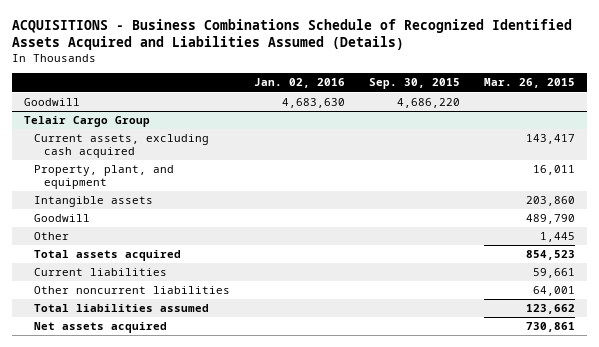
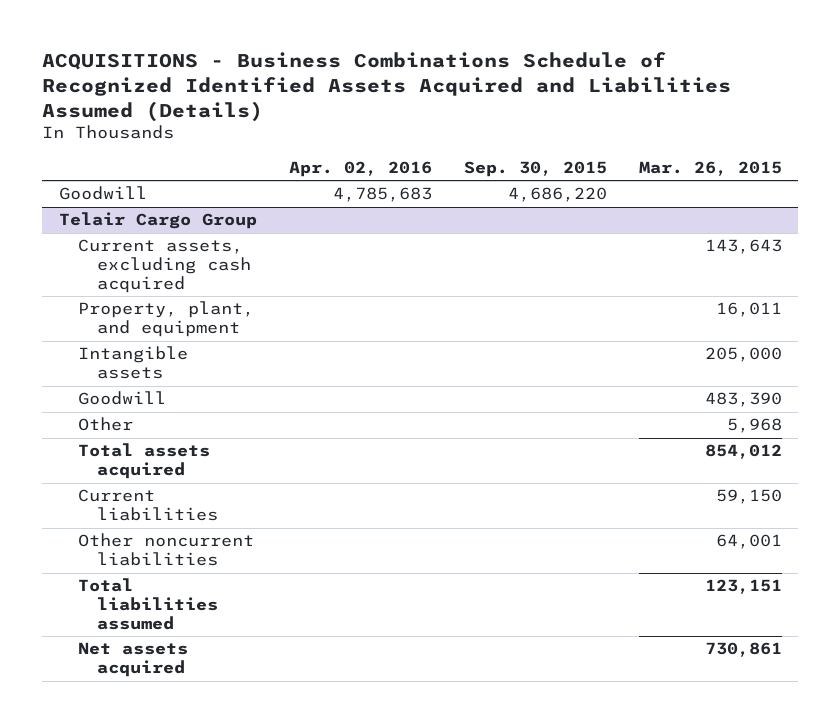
- | Jan. 02, 2016 | Sep. 30, 2015 | Mar. 26, 2015
+ | Apr. 02, 2016 | Sep. 30, 2015 | Mar. 26, 2015
@ Telair Cargo Group
- Current assets, excluding cash acquired | | | 143,417
+ Current assets, excluding cash acquired | | | 143,643
- Intangible assets | | | 203,860
- Goodwill | | | 489,790
- Other | | | 1,445
- Total assets acquired | | | 854,523
- Current liabilities | | | 59,661
+ Intangible assets | | | 205,000
+ Goodwill | | | 483,390
+ Other | | | 5,968
+ Total assets acquired | | | 854,012
+ Current liabilities | | | 59,150
- Total liabilities assumed | | | 123,662
+ Total liabilities assumed | | | 123,151

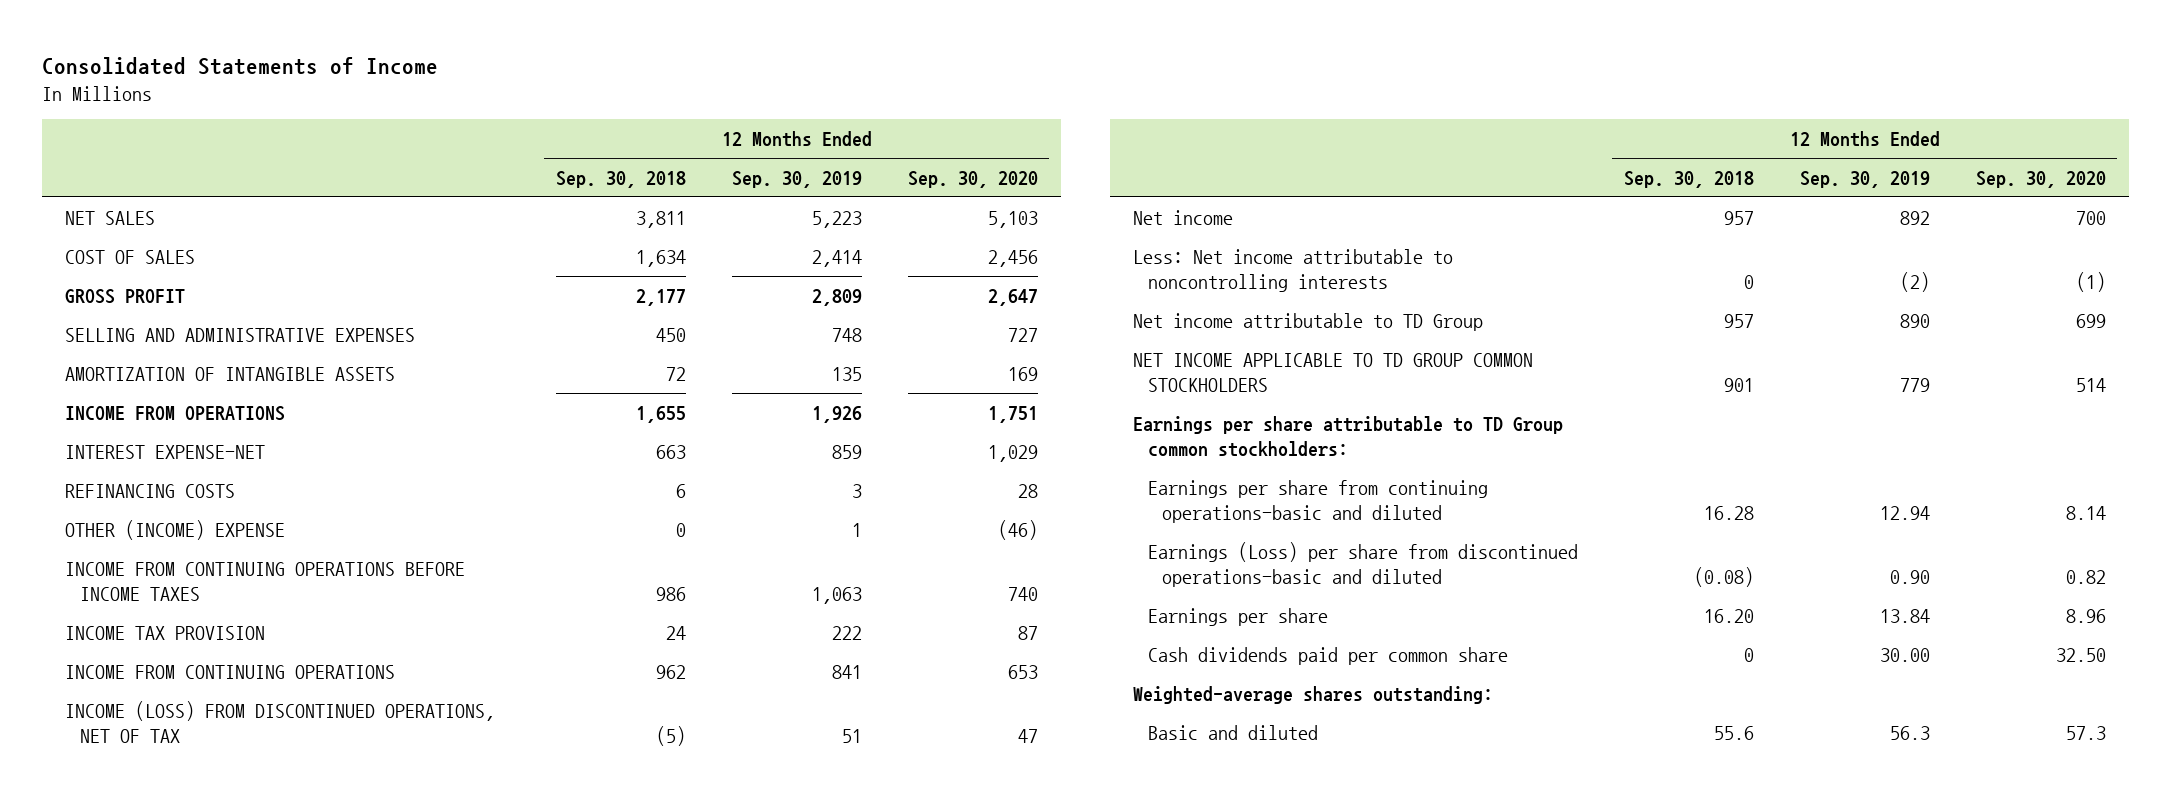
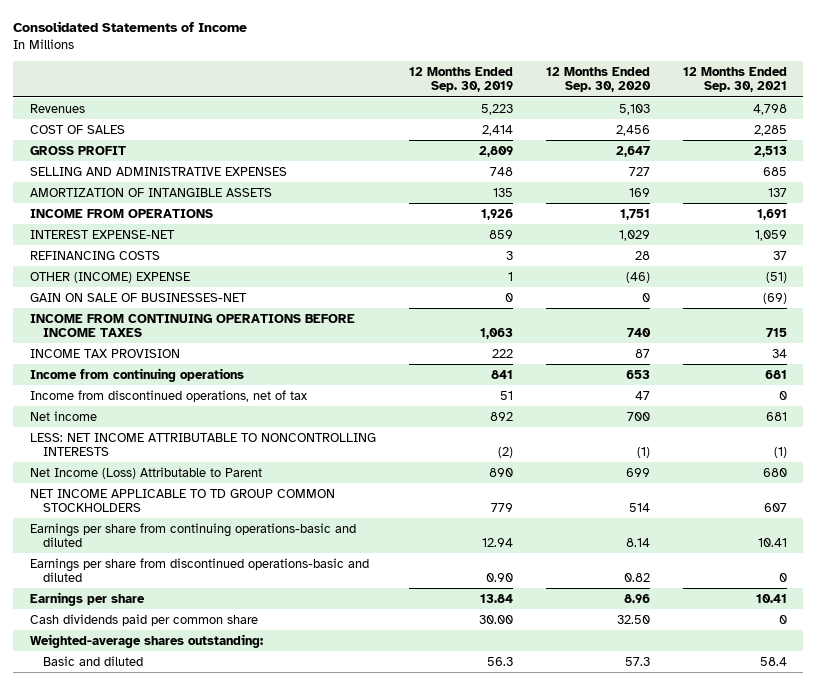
- | 12 Months Ended Sep. 30, 2018 | 12 Months Ended Sep. 30, 2019 | 12 Months Ended Sep. 30, 2020
+ | 12 Months Ended Sep. 30, 2019 | 12 Months Ended Sep. 30, 2020 | 12 Months Ended Sep. 30, 2021
- NET SALES | 3,811 | 5,223 | 5,103
+ Revenues | 5,223 | 5,103 | 4,798
+ GAIN ON SALE OF BUSINESSES-NET | 0 | 0 | (69)
- INCOME FROM CONTINUING OPERATIONS | 962 | 841 | 653
- INCOME (LOSS) FROM DISCONTINUED OPERATIONS, NET OF TAX | (5) | 51 | 47
+ Income from continuing operations | 841 | 653 | 681
+ Income from discontinued operations, net of tax | 51 | 47 | 0
- Less: Net income attributable to noncontrolling interests | 0 | (2) | (1)
- Net income attributable to TD Group | 957 | 890 | 699
+ LESS: NET INCOME ATTRIBUTABLE TO NONCONTROLLING INTERESTS | (2) | (1) | (1)
+ Net Income (Loss) Attributable to Parent | 890 | 699 | 680
- Earnings per share attributable to TD Group common stockholders:
- Earnings (Loss) per share from discontinued operations-basic and diluted | (0.08) | 0.90 | 0.82
+ Earnings per share from discontinued operations-basic and diluted | 0.90 | 0.82 | 0

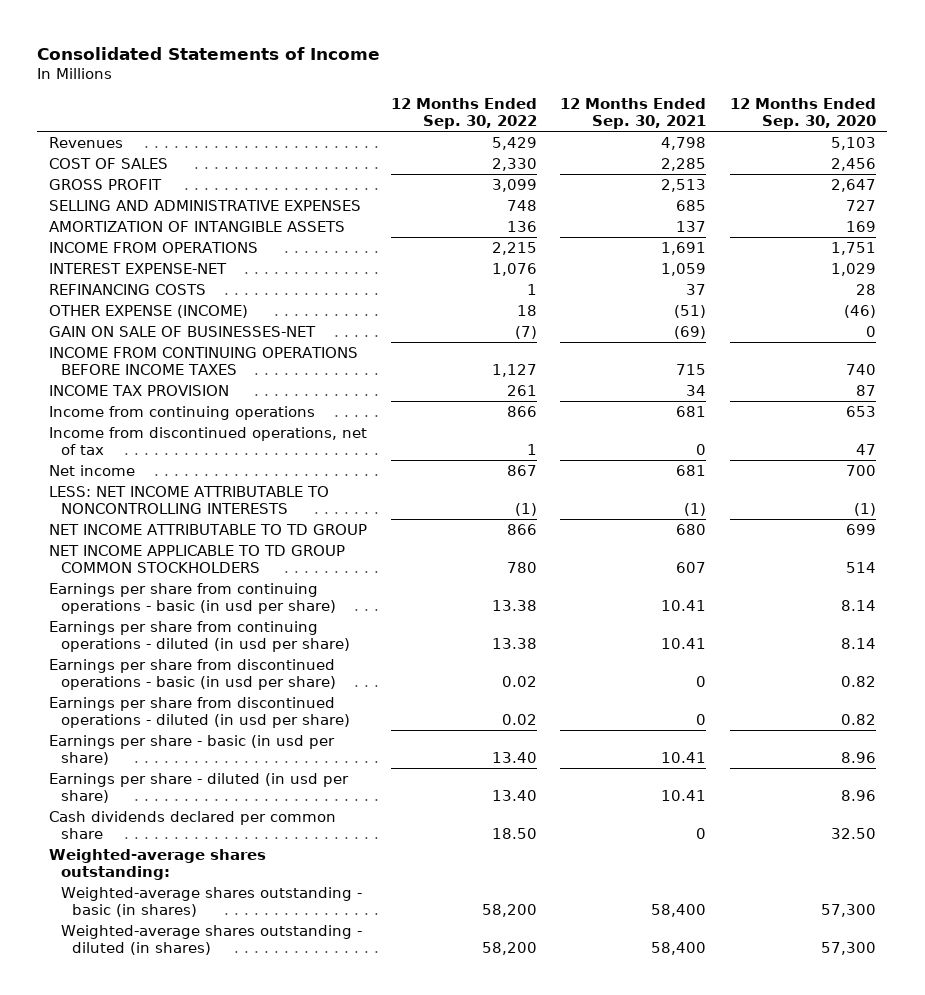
- | 12 Months Ended Sep. 30, 2019 | 12 Months Ended Sep. 30, 2020 | 12 Months Ended Sep. 30, 2021
+ | 12 Months Ended Sep. 30, 2022 | 12 Months Ended Sep. 30, 2021 | 12 Months Ended Sep. 30, 2020
- OTHER (INCOME) EXPENSE | 1 | (46) | (51)
+ OTHER EXPENSE (INCOME) | 18 | (51) | (46)
- Net Income (Loss) Attributable to Parent | 890 | 699 | 680
+ NET INCOME ATTRIBUTABLE TO TD GROUP | 866 | 680 | 699
- Earnings per share from continuing operations-basic and diluted | 12.94 | 8.14 | 10.41
- Earnings per share from discontinued operations-basic and diluted | 0.90 | 0.82 | 0
- Earnings per share | 13.84 | 8.96 | 10.41
- Cash dividends paid per common share | 30.00 | 32.50 | 0
+ Earnings per share from continuing operations - basic (in usd per share) | 13.38 | 10.41 | 8.14
+ Earnings per share from continuing operations - diluted (in usd per share) | 13.38 | 10.41 | 8.14
+ Earnings per share from discontinued operations - basic (in usd per share) | 0.02 | 0 | 0.82
+ Earnings per share from discontinued operations - diluted (in usd per share) | 0.02 | 0 | 0.82
+ Earnings per share - basic (in usd per share) | 13.40 | 10.41 | 8.96
+ Earnings per share - diluted (in usd per share) | 13.40 | 10.41 | 8.96
+ Cash dividends declared per common share | 18.50 | 0 | 32.50
- Basic and diluted | 56.3 | 57.3 | 58.4
+ Weighted-average shares outstanding - basic (in shares) | 58,200 | 58,400 | 57,300
+ Weighted-average shares outstanding - diluted (in shares) | 58,200 | 58,400 | 57,300

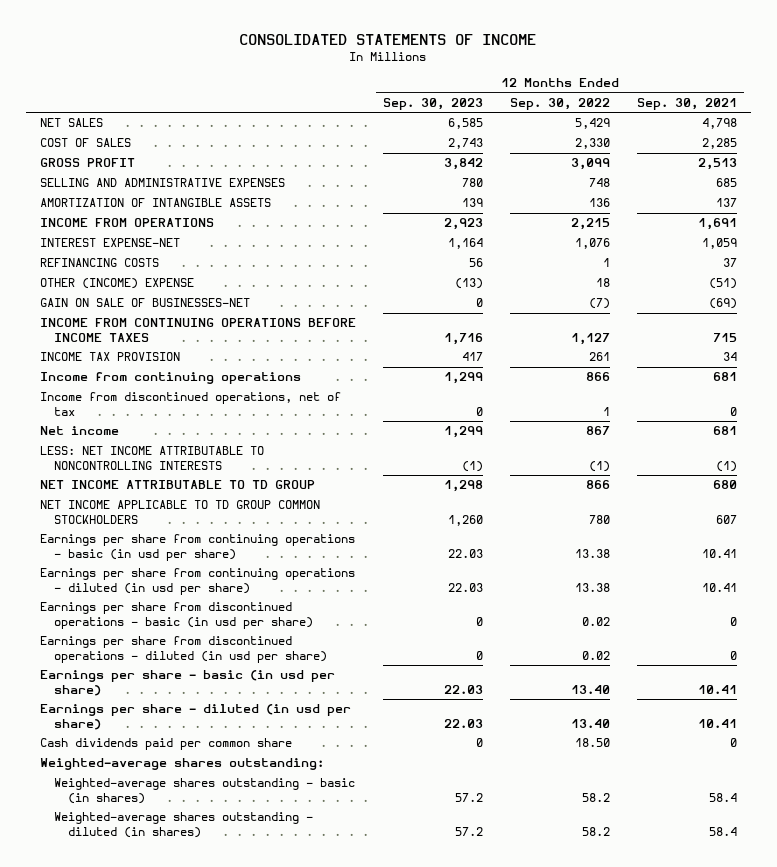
- Consolidated Statements of Income
+ CONSOLIDATED STATEMENTS OF INCOME
- | 12 Months Ended Sep. 30, 2022 | 12 Months Ended Sep. 30, 2021 | 12 Months Ended Sep. 30, 2020
+ | 12 Months Ended Sep. 30, 2023 | 12 Months Ended Sep. 30, 2022 | 12 Months Ended Sep. 30, 2021
- Revenues | 5,429 | 4,798 | 5,103
+ NET SALES | 6,585 | 5,429 | 4,798
- OTHER EXPENSE (INCOME) | 18 | (51) | (46)
+ OTHER (INCOME) EXPENSE | (13) | 18 | (51)
- Cash dividends declared per common share | 18.50 | 0 | 32.50
+ Cash dividends paid per common share | 0 | 18.50 | 0
- Weighted-average shares outstanding - basic (in shares) | 58,200 | 58,400 | 57,300
- Weighted-average shares outstanding - diluted (in shares) | 58,200 | 58,400 | 57,300
+ Weighted-average shares outstanding - basic (in shares) | 57.2 | 58.2 | 58.4
+ Weighted-average shares outstanding - diluted (in shares) | 57.2 | 58.2 | 58.4

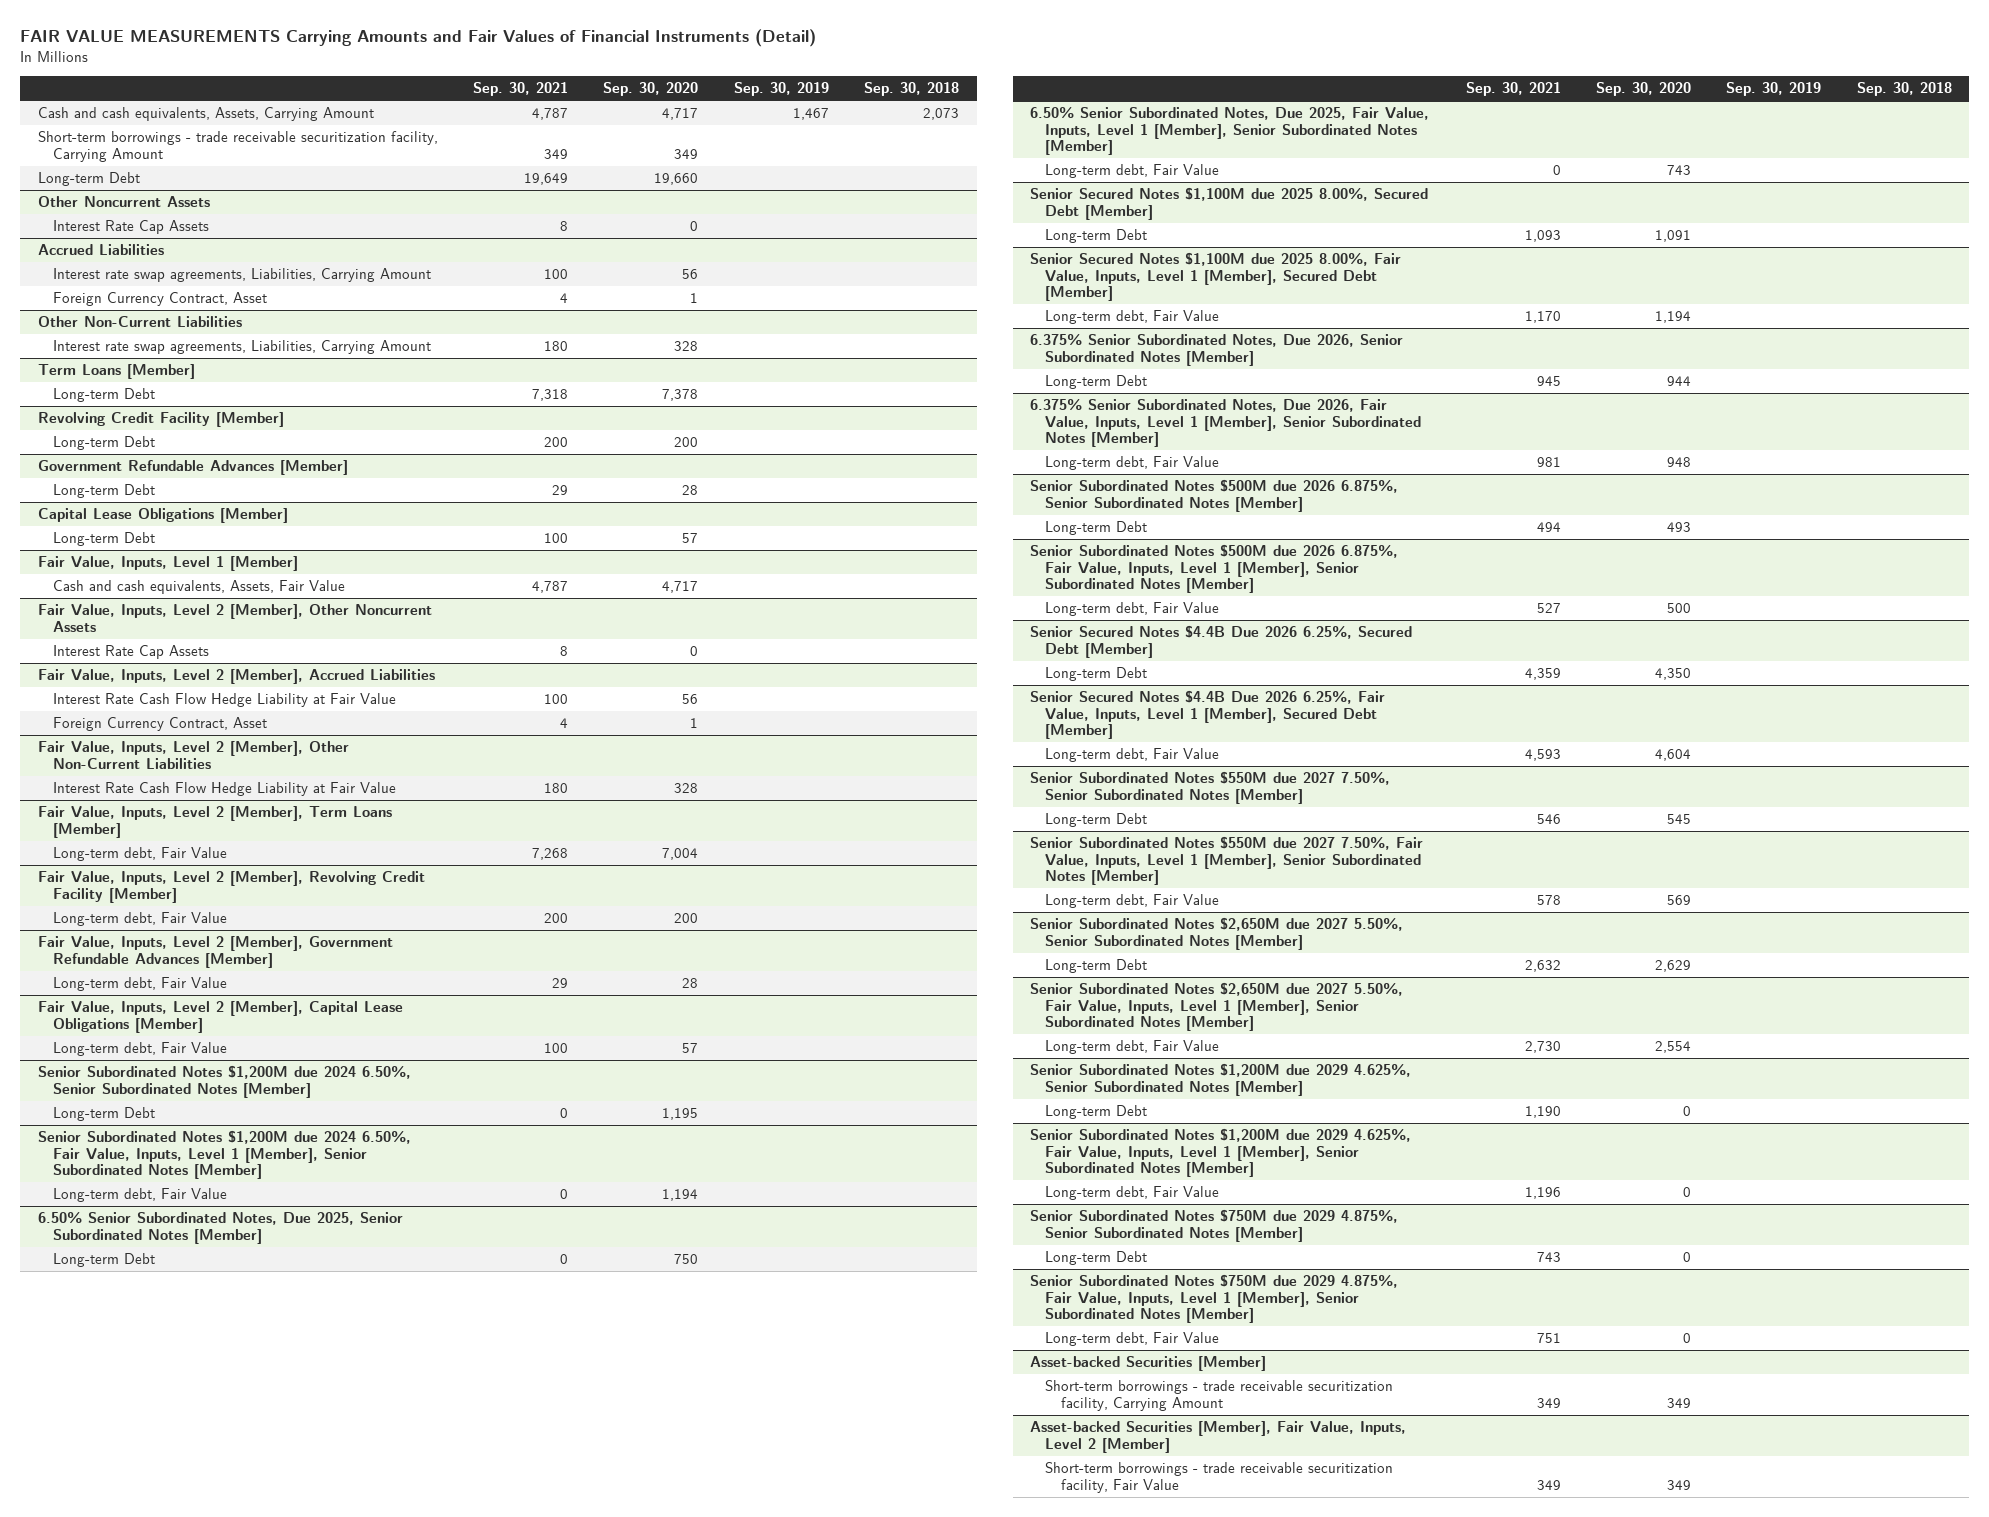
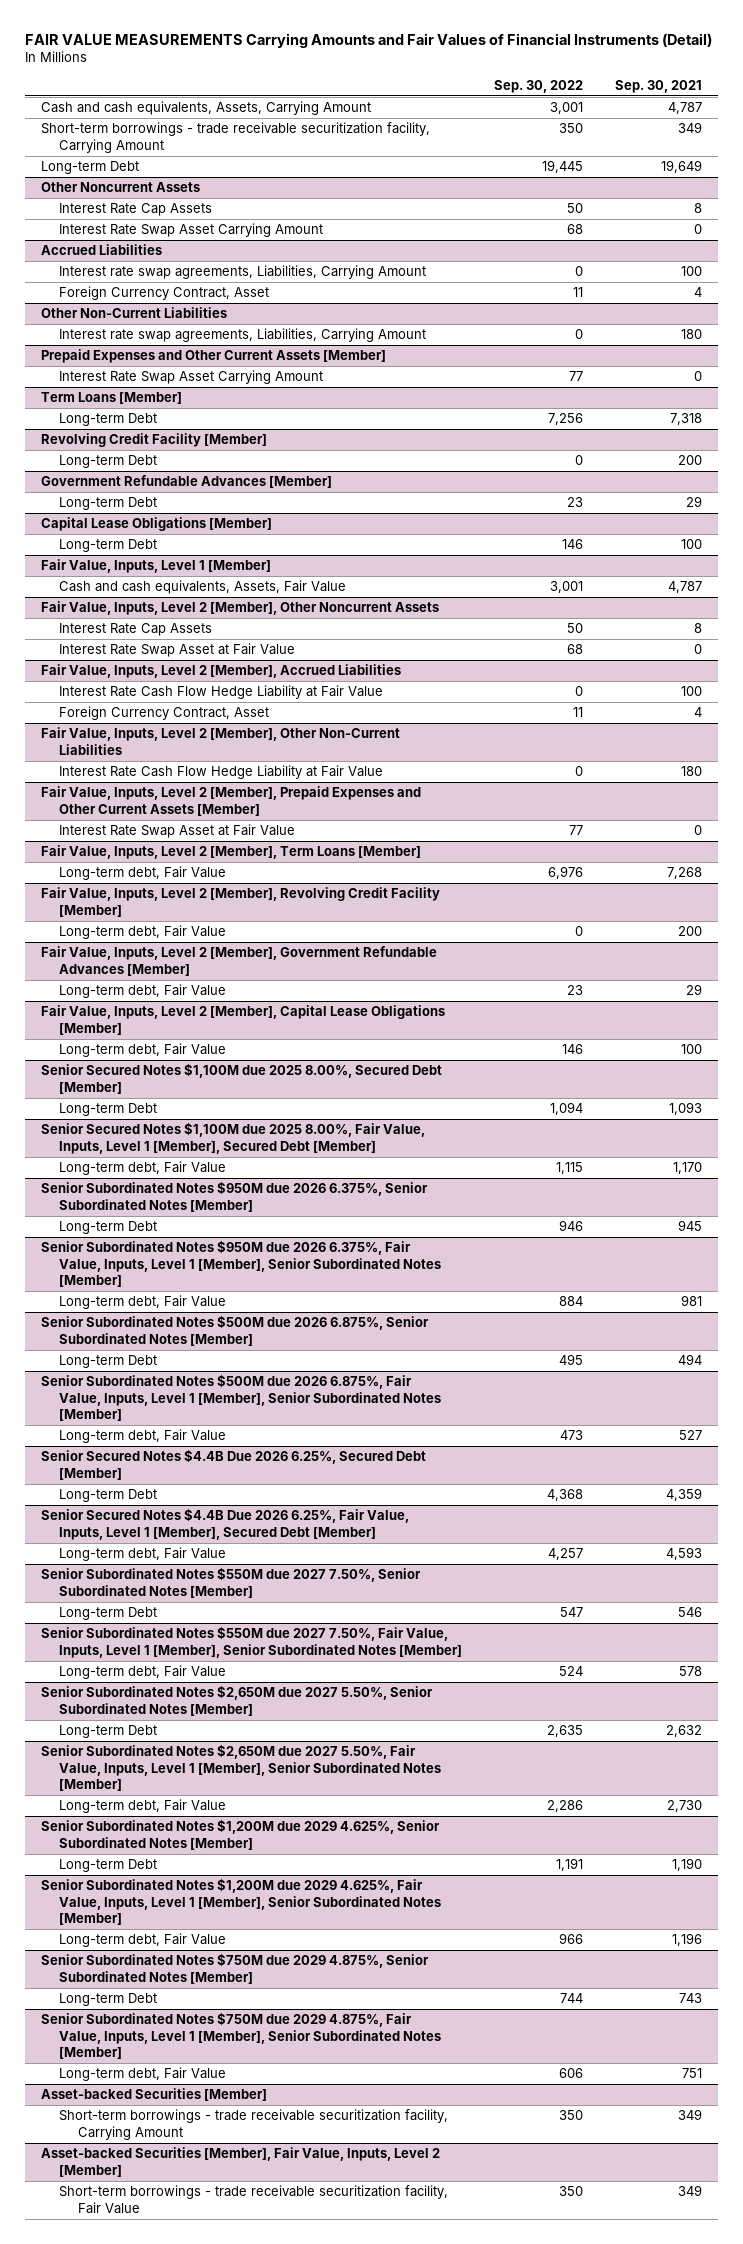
- | Sep. 30, 2021 | Sep. 30, 2020 | Sep. 30, 2019 | Sep. 30, 2018
+ | Sep. 30, 2022 | Sep. 30, 2021
@ Other Noncurrent Assets
+ Interest Rate Swap Asset Carrying Amount | 68 | 0
+ Prepaid Expenses and Other Current Assets [Member]
+ Interest Rate Swap Asset Carrying Amount | 77 | 0
@ Fair Value, Inputs, Level 2 [Member], Other Noncurrent Assets
+ Interest Rate Swap Asset at Fair Value | 68 | 0
+ Fair Value, Inputs, Level 2 [Member], Prepaid Expenses and Other Current Assets [Member]
+ Interest Rate Swap Asset at Fair Value | 77 | 0
- Senior Subordinated Notes $1,200M due 2024 6.50%, Senior Subordinated Notes [Member]
- Long-term Debt | 0 | 1,195 | |
- Senior Subordinated Notes $1,200M due 2024 6.50%, Fair Value, Inputs, Level 1 [Member], Senior Subordinated Notes [Member]
- Long-term debt, Fair Value | 0 | 1,194 | |
- 6.50% Senior Subordinated Notes, Due 2025, Senior Subordinated Notes [Member]
- Long-term Debt | 0 | 750 | |
- 6.50% Senior Subordinated Notes, Due 2025, Fair Value, Inputs, Level 1 [Member], Senior Subordinated Notes [Member]
- Long-term debt, Fair Value | 0 | 743 | |
- 6.375% Senior Subordinated Notes, Due 2026, Senior Subordinated Notes [Member]
+ Senior Subordinated Notes $950M due 2026 6.375%, Senior Subordinated Notes [Member]
- 6.375% Senior Subordinated Notes, Due 2026, Fair Value, Inputs, Level 1 [Member], Senior Subordinated Notes [Member]
+ Senior Subordinated Notes $950M due 2026 6.375%, Fair Value, Inputs, Level 1 [Member], Senior Subordinated Notes [Member]

